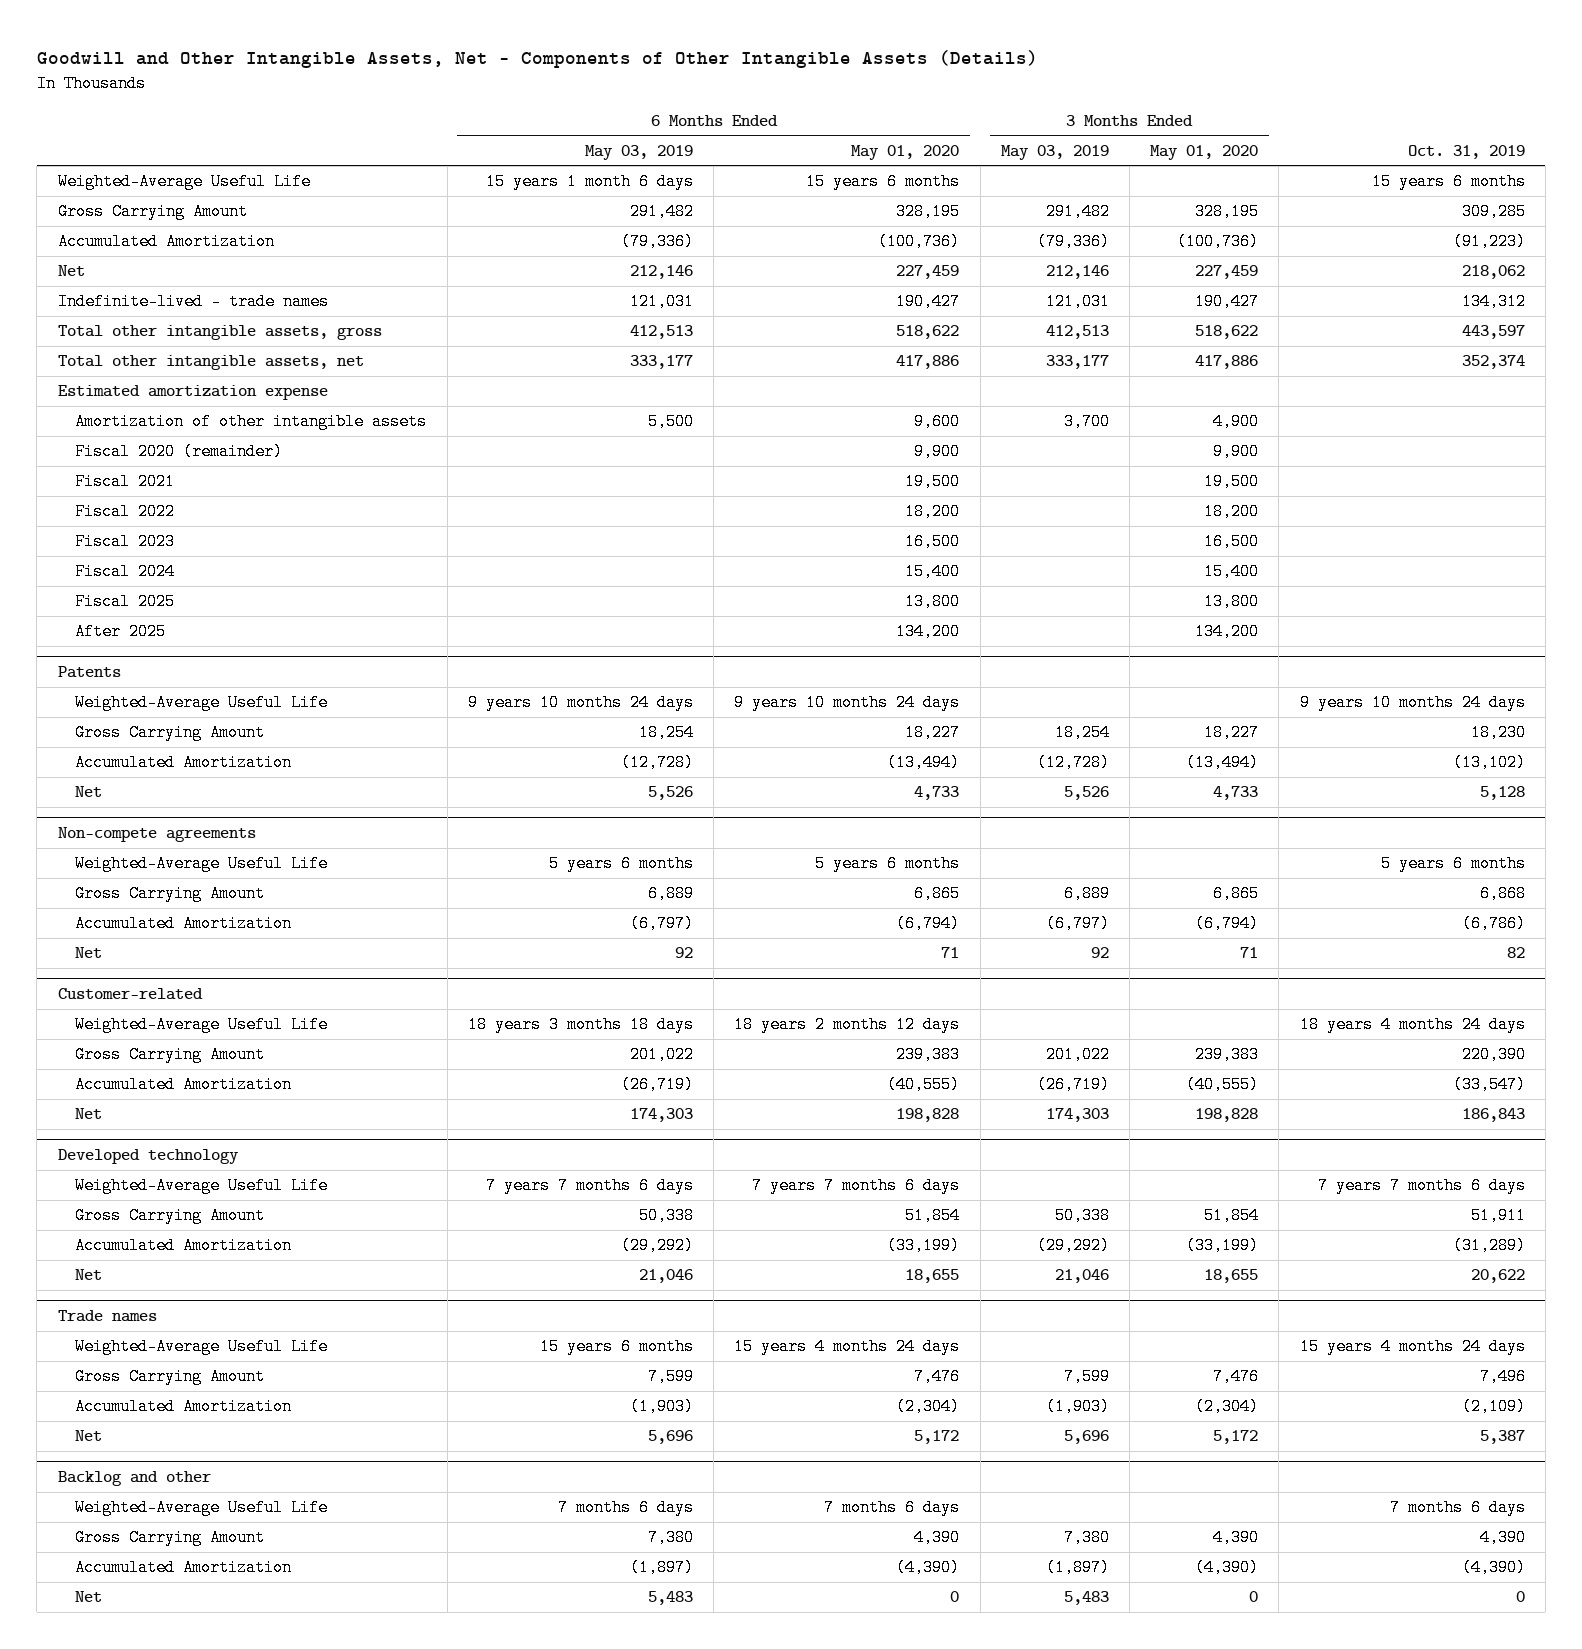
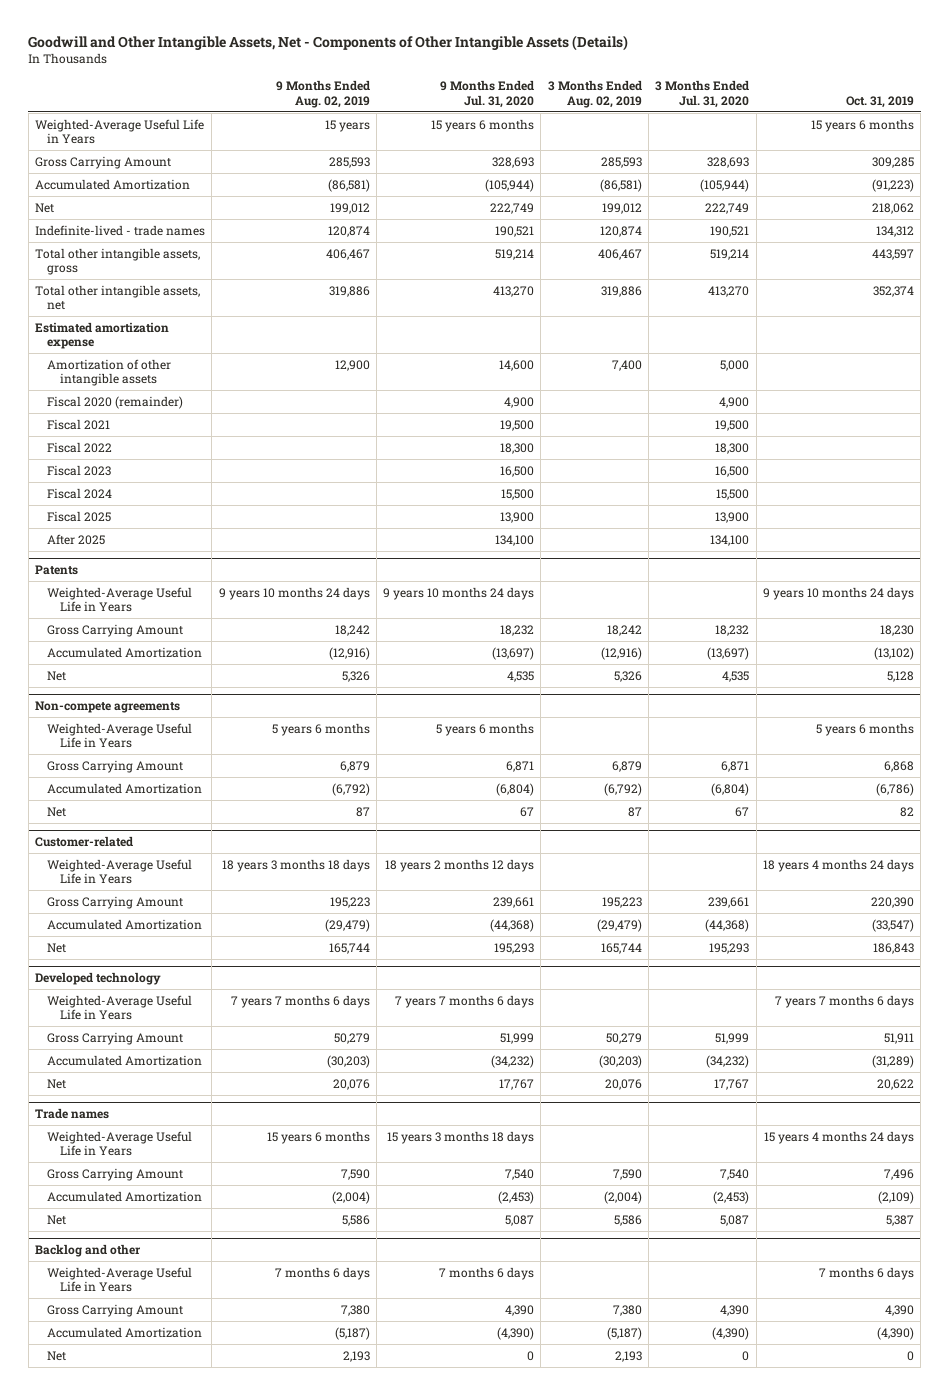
- | 6 Months Ended May 03, 2019 | 6 Months Ended May 01, 2020 | 3 Months Ended May 03, 2019 | 3 Months Ended May 01, 2020 | Oct. 31, 2019
+ | 9 Months Ended Aug. 02, 2019 | 9 Months Ended Jul. 31, 2020 | 3 Months Ended Aug. 02, 2019 | 3 Months Ended Jul. 31, 2020 | Oct. 31, 2019
- Weighted-Average Useful Life | 15 years 1 month 6 days | 15 years 6 months | | | 15 years 6 months
+ Weighted-Average Useful Life in Years | 15 years | 15 years 6 months | | | 15 years 6 months
@ Patents
- Weighted-Average Useful Life | 9 years 10 months 24 days | 9 years 10 months 24 days | | | 9 years 10 months 24 days
+ Weighted-Average Useful Life in Years | 9 years 10 months 24 days | 9 years 10 months 24 days | | | 9 years 10 months 24 days
@ Non-compete agreements
- Weighted-Average Useful Life | 5 years 6 months | 5 years 6 months | | | 5 years 6 months
+ Weighted-Average Useful Life in Years | 5 years 6 months | 5 years 6 months | | | 5 years 6 months
@ Customer-related
- Weighted-Average Useful Life | 18 years 3 months 18 days | 18 years 2 months 12 days | | | 18 years 4 months 24 days
+ Weighted-Average Useful Life in Years | 18 years 3 months 18 days | 18 years 2 months 12 days | | | 18 years 4 months 24 days
@ Developed technology
- Weighted-Average Useful Life | 7 years 7 months 6 days | 7 years 7 months 6 days | | | 7 years 7 months 6 days
+ Weighted-Average Useful Life in Years | 7 years 7 months 6 days | 7 years 7 months 6 days | | | 7 years 7 months 6 days
@ Trade names
- Weighted-Average Useful Life | 15 years 6 months | 15 years 4 months 24 days | | | 15 years 4 months 24 days
+ Weighted-Average Useful Life in Years | 15 years 6 months | 15 years 3 months 18 days | | | 15 years 4 months 24 days
@ Backlog and other
- Weighted-Average Useful Life | 7 months 6 days | 7 months 6 days | | | 7 months 6 days
+ Weighted-Average Useful Life in Years | 7 months 6 days | 7 months 6 days | | | 7 months 6 days

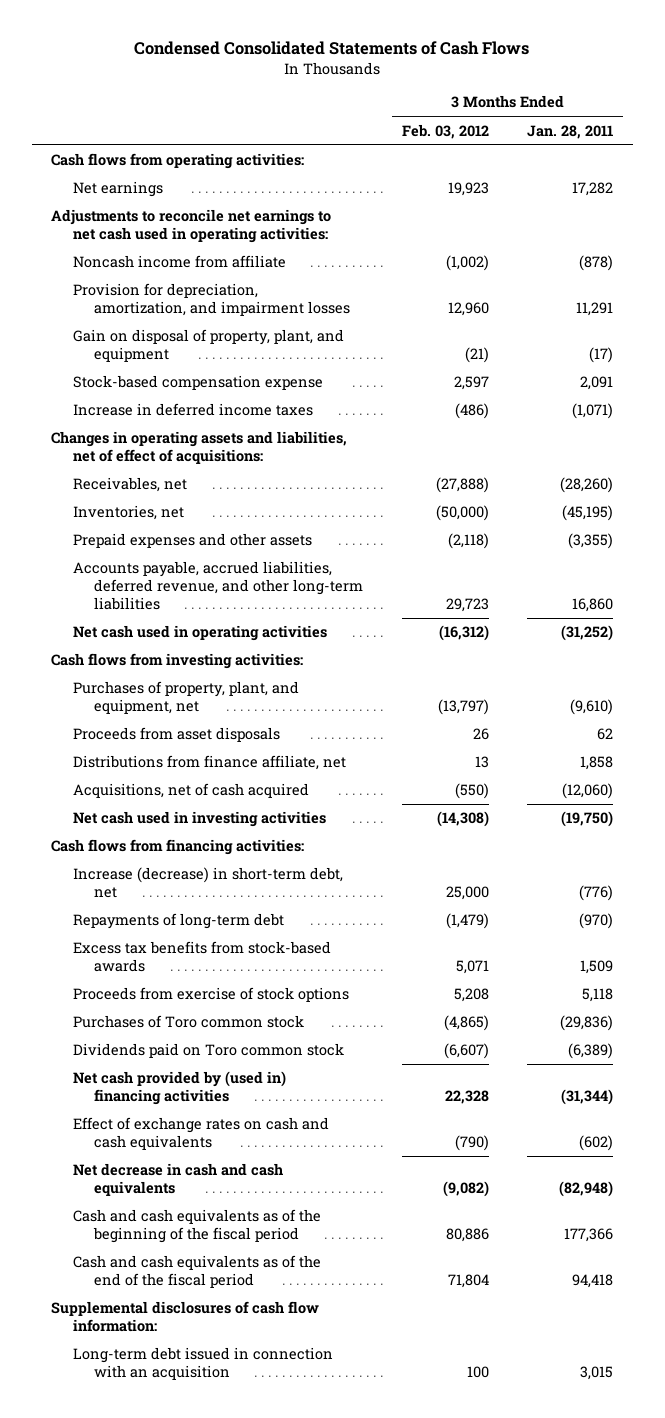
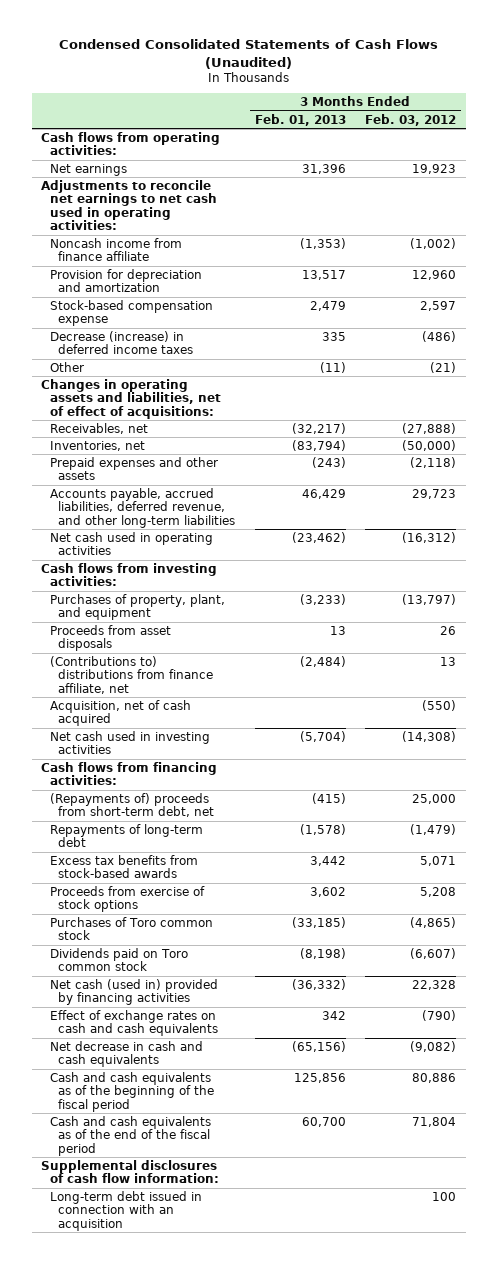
- Condensed Consolidated Statements of Cash Flows
+ Condensed Consolidated Statements of Cash Flows (Unaudited)
- | 3 Months Ended Feb. 03, 2012 | 3 Months Ended Jan. 28, 2011
+ | 3 Months Ended Feb. 01, 2013 | 3 Months Ended Feb. 03, 2012
- Noncash income from affiliate | (1,002) | (878)
- Provision for depreciation, amortization, and impairment losses | 12,960 | 11,291
- Gain on disposal of property, plant, and equipment | (21) | (17)
+ Noncash income from finance affiliate | (1,353) | (1,002)
+ Provision for depreciation and amortization | 13,517 | 12,960
- Increase in deferred income taxes | (486) | (1,071)
+ Decrease (increase) in deferred income taxes | 335 | (486)
+ Other | (11) | (21)
- Purchases of property, plant, and equipment, net | (13,797) | (9,610)
+ Purchases of property, plant, and equipment | (3,233) | (13,797)
- Distributions from finance affiliate, net | 13 | 1,858
- Acquisitions, net of cash acquired | (550) | (12,060)
+ (Contributions to) distributions from finance affiliate, net | (2,484) | 13
+ Acquisition, net of cash acquired | | (550)
- Increase (decrease) in short-term debt, net | 25,000 | (776)
+ (Repayments of) proceeds from short-term debt, net | (415) | 25,000
- Net cash provided by (used in) financing activities | 22,328 | (31,344)
+ Net cash (used in) provided by financing activities | (36,332) | 22,328

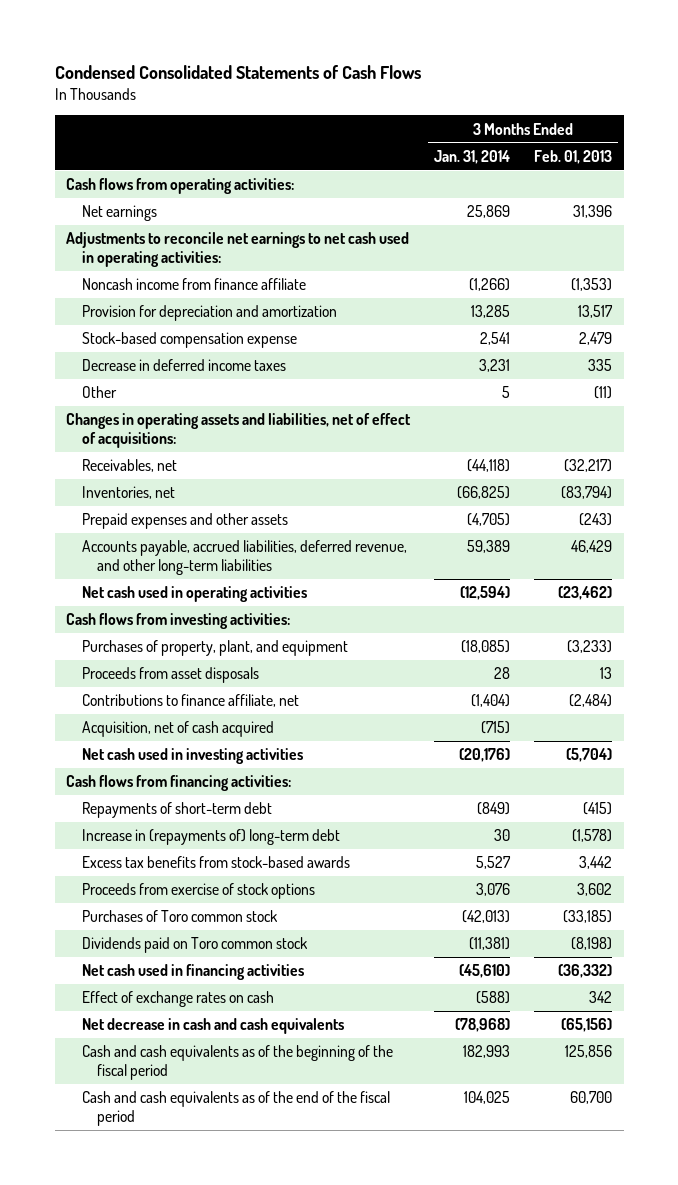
- Condensed Consolidated Statements of Cash Flows (Unaudited)
+ Condensed Consolidated Statements of Cash Flows
- | 3 Months Ended Feb. 01, 2013 | 3 Months Ended Feb. 03, 2012
+ | 3 Months Ended Jan. 31, 2014 | 3 Months Ended Feb. 01, 2013
- Decrease (increase) in deferred income taxes | 335 | (486)
+ Decrease in deferred income taxes | 3,231 | 335
- (Contributions to) distributions from finance affiliate, net | (2,484) | 13
+ Contributions to finance affiliate, net | (1,404) | (2,484)
- (Repayments of) proceeds from short-term debt, net | (415) | 25,000
- Repayments of long-term debt | (1,578) | (1,479)
+ Repayments of short-term debt | (849) | (415)
+ Increase in (repayments of) long-term debt | 30 | (1,578)
- Net cash (used in) provided by financing activities | (36,332) | 22,328
- Effect of exchange rates on cash and cash equivalents | 342 | (790)
+ Net cash used in financing activities | (45,610) | (36,332)
+ Effect of exchange rates on cash | (588) | 342
- Supplemental disclosures of cash flow information:
- Long-term debt issued in connection with an acquisition | | 100

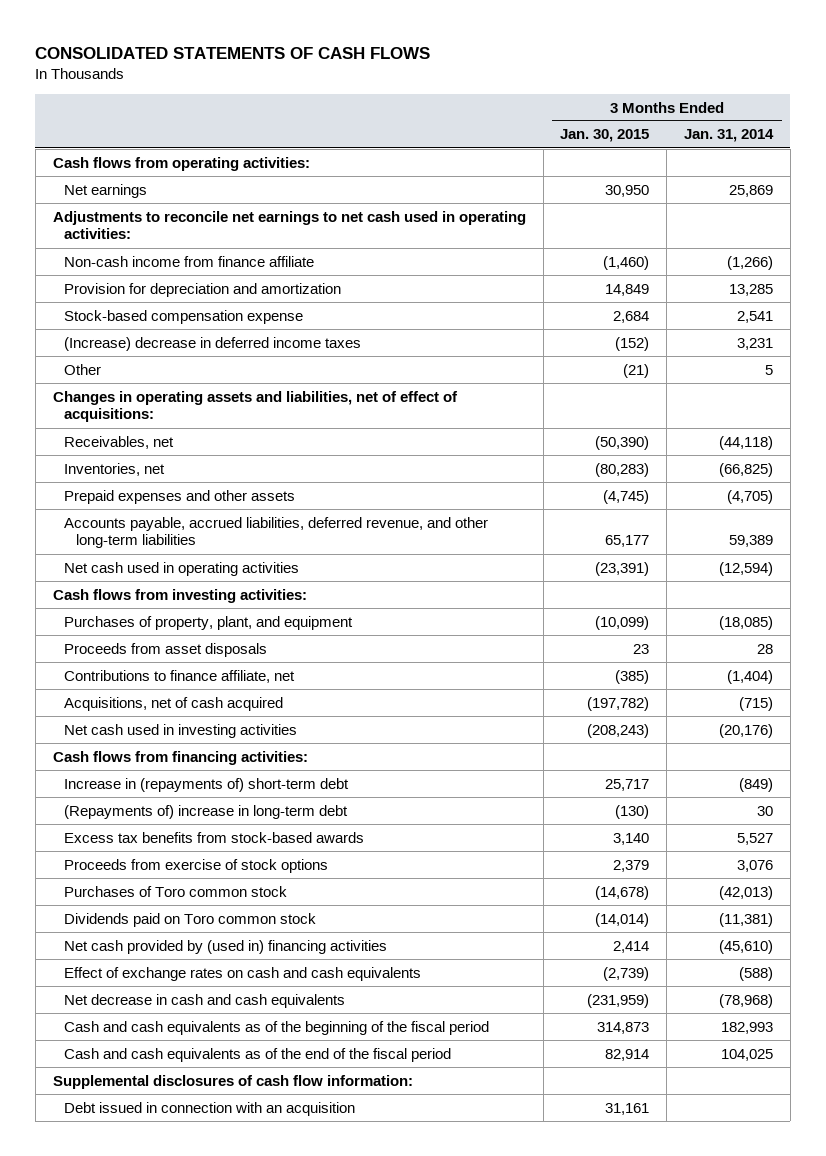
- Condensed Consolidated Statements of Cash Flows
+ CONSOLIDATED STATEMENTS OF CASH FLOWS
- | 3 Months Ended Jan. 31, 2014 | 3 Months Ended Feb. 01, 2013
+ | 3 Months Ended Jan. 30, 2015 | 3 Months Ended Jan. 31, 2014
- Noncash income from finance affiliate | (1,266) | (1,353)
+ Non-cash income from finance affiliate | (1,460) | (1,266)
- Decrease in deferred income taxes | 3,231 | 335
+ (Increase) decrease in deferred income taxes | (152) | 3,231
- Acquisition, net of cash acquired | (715) |
+ Acquisitions, net of cash acquired | (197,782) | (715)
- Repayments of short-term debt | (849) | (415)
- Increase in (repayments of) long-term debt | 30 | (1,578)
+ Increase in (repayments of) short-term debt | 25,717 | (849)
+ (Repayments of) increase in long-term debt | (130) | 30
- Net cash used in financing activities | (45,610) | (36,332)
- Effect of exchange rates on cash | (588) | 342
+ Net cash provided by (used in) financing activities | 2,414 | (45,610)
+ Effect of exchange rates on cash and cash equivalents | (2,739) | (588)
+ Supplemental disclosures of cash flow information:
+ Debt issued in connection with an acquisition | 31,161 |

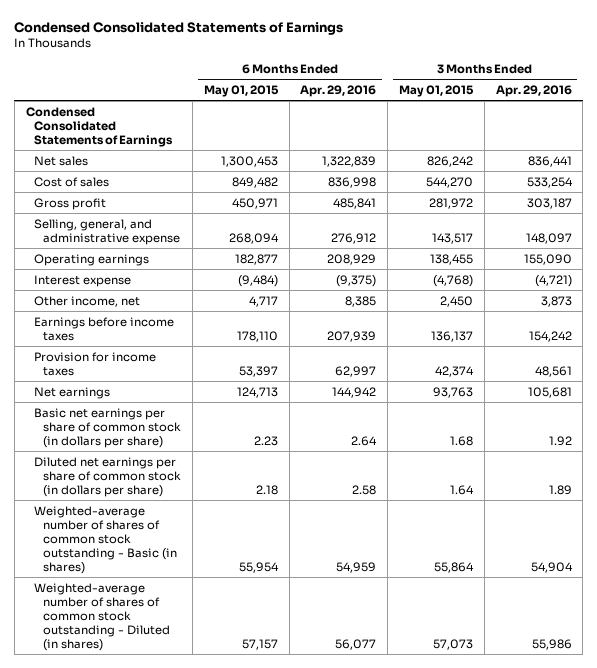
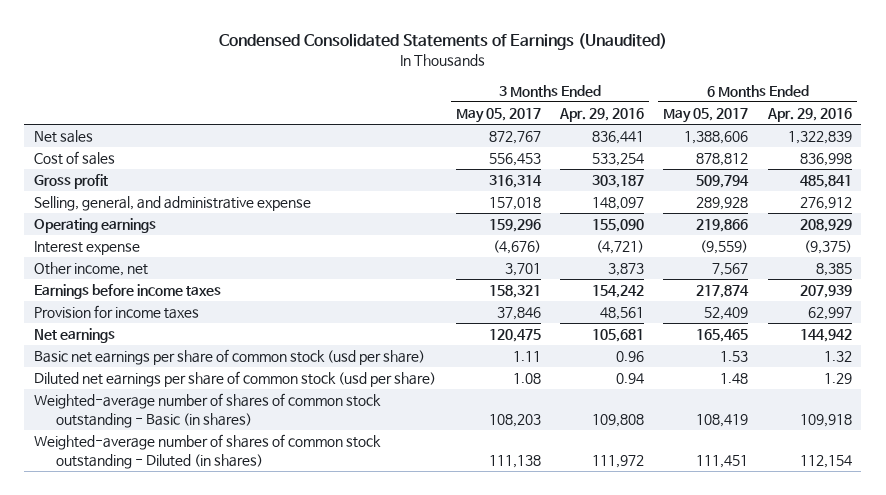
- Condensed Consolidated Statements of Earnings
+ Condensed Consolidated Statements of Earnings (Unaudited)
- | 6 Months Ended May 01, 2015 | 6 Months Ended Apr. 29, 2016 | 3 Months Ended May 01, 2015 | 3 Months Ended Apr. 29, 2016
+ | 3 Months Ended May 05, 2017 | 3 Months Ended Apr. 29, 2016 | 6 Months Ended May 05, 2017 | 6 Months Ended Apr. 29, 2016
- Condensed Consolidated Statements of Earnings
- Basic net earnings per share of common stock (in dollars per share) | 2.23 | 2.64 | 1.68 | 1.92
- Diluted net earnings per share of common stock (in dollars per share) | 2.18 | 2.58 | 1.64 | 1.89
- Weighted-average number of shares of common stock outstanding - Basic (in shares) | 55,954 | 54,959 | 55,864 | 54,904
- Weighted-average number of shares of common stock outstanding - Diluted (in shares) | 57,157 | 56,077 | 57,073 | 55,986
+ Basic net earnings per share of common stock (usd per share) | 1.11 | 0.96 | 1.53 | 1.32
+ Diluted net earnings per share of common stock (usd per share) | 1.08 | 0.94 | 1.48 | 1.29
+ Weighted-average number of shares of common stock outstanding - Basic (in shares) | 108,203 | 109,808 | 108,419 | 109,918
+ Weighted-average number of shares of common stock outstanding - Diluted (in shares) | 111,138 | 111,972 | 111,451 | 112,154

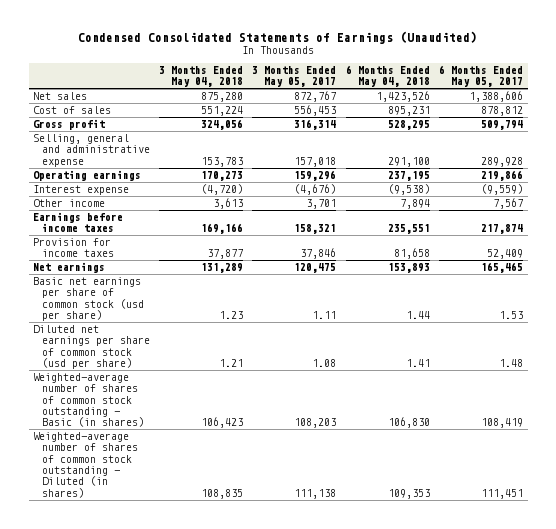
- | 3 Months Ended May 05, 2017 | 3 Months Ended Apr. 29, 2016 | 6 Months Ended May 05, 2017 | 6 Months Ended Apr. 29, 2016
+ | 3 Months Ended May 04, 2018 | 3 Months Ended May 05, 2017 | 6 Months Ended May 04, 2018 | 6 Months Ended May 05, 2017
- Selling, general, and administrative expense | 157,018 | 148,097 | 289,928 | 276,912
+ Selling, general and administrative expense | 153,783 | 157,018 | 291,100 | 289,928
- Other income, net | 3,701 | 3,873 | 7,567 | 8,385
+ Other income | 3,613 | 3,701 | 7,894 | 7,567

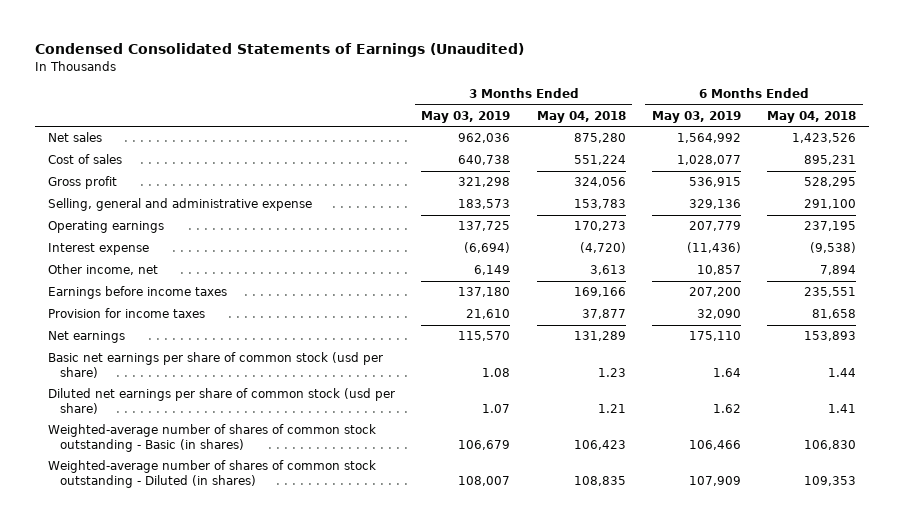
- | 3 Months Ended May 04, 2018 | 3 Months Ended May 05, 2017 | 6 Months Ended May 04, 2018 | 6 Months Ended May 05, 2017
+ | 3 Months Ended May 03, 2019 | 3 Months Ended May 04, 2018 | 6 Months Ended May 03, 2019 | 6 Months Ended May 04, 2018
- Other income | 3,613 | 3,701 | 7,894 | 7,567
+ Other income, net | 6,149 | 3,613 | 10,857 | 7,894

